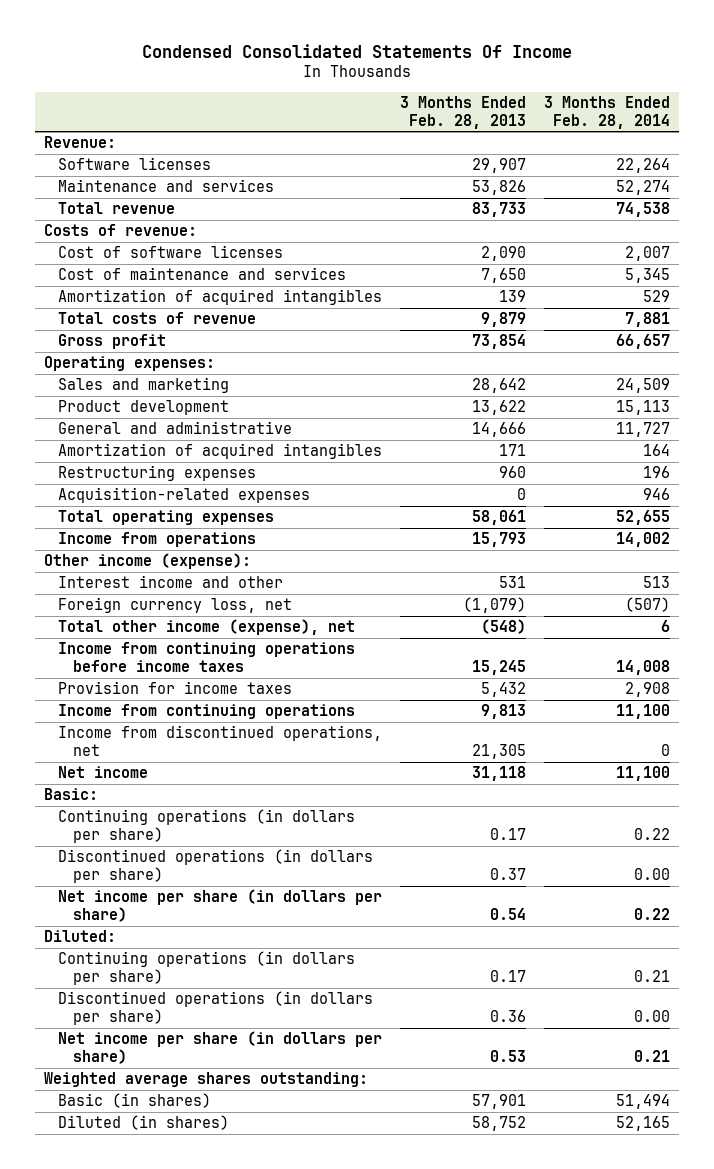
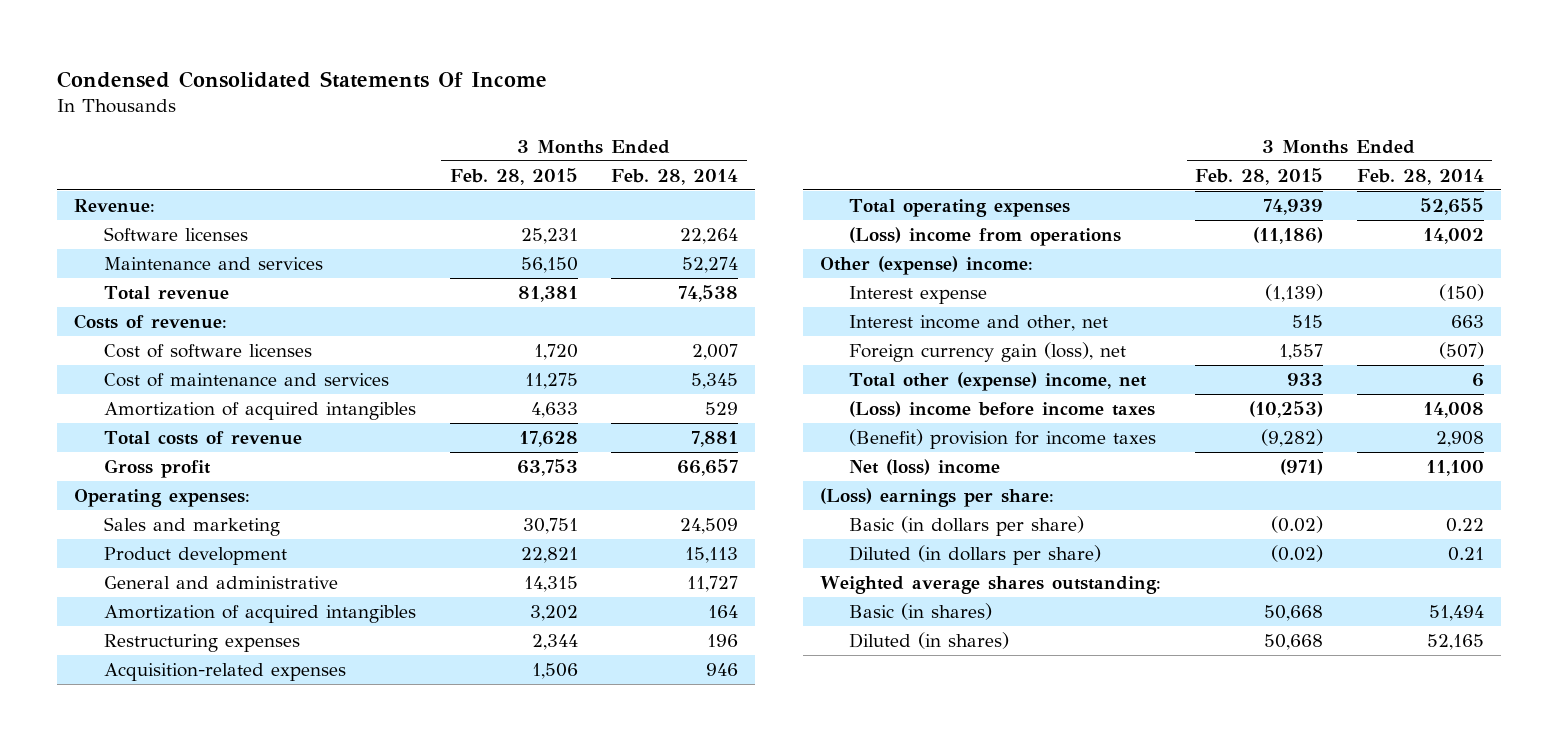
- | 3 Months Ended Feb. 28, 2013 | 3 Months Ended Feb. 28, 2014
+ | 3 Months Ended Feb. 28, 2015 | 3 Months Ended Feb. 28, 2014
- Income from operations | 15,793 | 14,002
- Other income (expense):
- Interest income and other | 531 | 513
- Foreign currency loss, net | (1,079) | (507)
- Total other income (expense), net | (548) | 6
- Income from continuing operations before income taxes | 15,245 | 14,008
- Provision for income taxes | 5,432 | 2,908
- Income from continuing operations | 9,813 | 11,100
- Income from discontinued operations, net | 21,305 | 0
- Net income | 31,118 | 11,100
- Basic:
- Continuing operations (in dollars per share) | 0.17 | 0.22
- Discontinued operations (in dollars per share) | 0.37 | 0.00
- Net income per share (in dollars per share) | 0.54 | 0.22
- Diluted:
- Continuing operations (in dollars per share) | 0.17 | 0.21
- Discontinued operations (in dollars per share) | 0.36 | 0.00
- Net income per share (in dollars per share) | 0.53 | 0.21
+ (Loss) income from operations | (11,186) | 14,002
+ Other (expense) income:
+ Interest expense | (1,139) | (150)
+ Interest income and other, net | 515 | 663
+ Foreign currency gain (loss), net | 1,557 | (507)
+ Total other (expense) income, net | 933 | 6
+ (Loss) income before income taxes | (10,253) | 14,008
+ (Benefit) provision for income taxes | (9,282) | 2,908
+ Net (loss) income | (971) | 11,100
+ (Loss) earnings per share:
+ Basic (in dollars per share) | (0.02) | 0.22
+ Diluted (in dollars per share) | (0.02) | 0.21

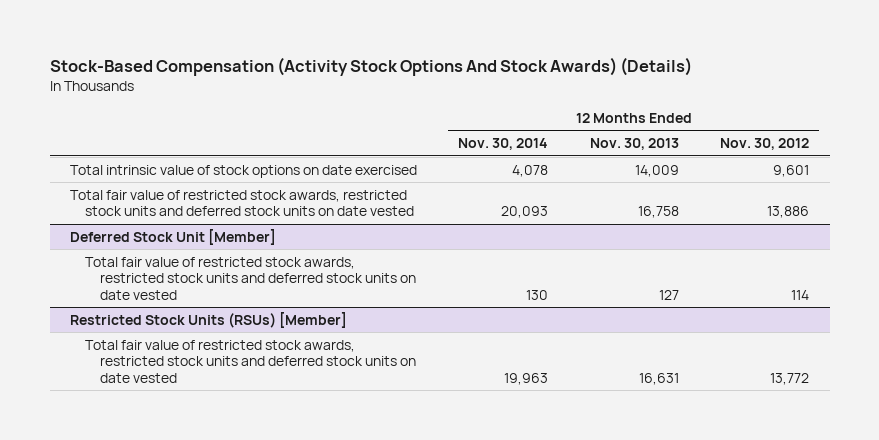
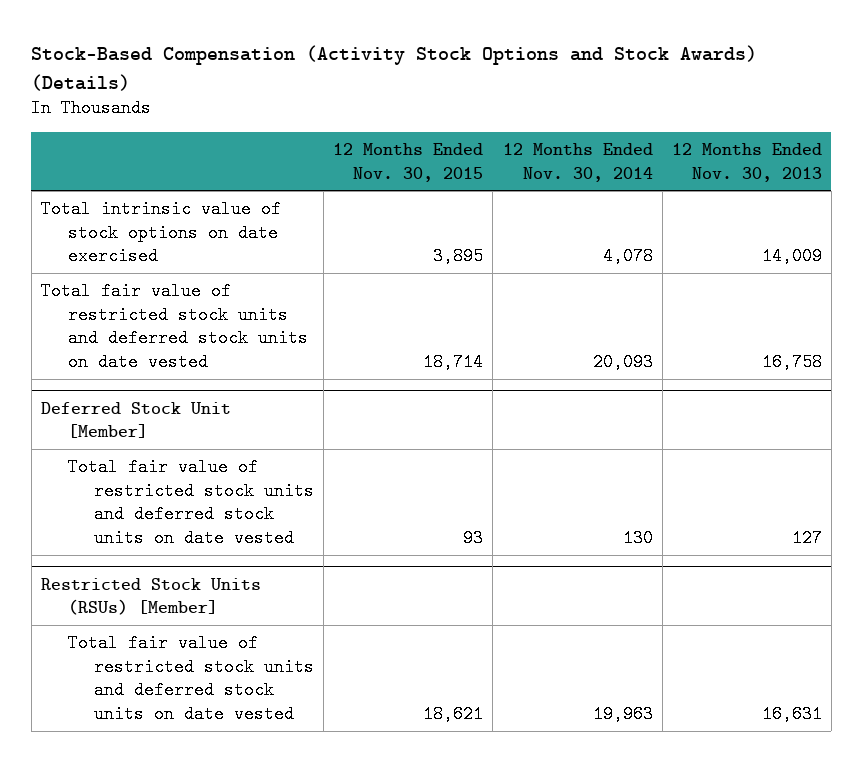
- Stock-Based Compensation (Activity Stock Options And Stock Awards) (Details)
+ Stock-Based Compensation (Activity Stock Options and Stock Awards) (Details)
- | 12 Months Ended Nov. 30, 2014 | 12 Months Ended Nov. 30, 2013 | 12 Months Ended Nov. 30, 2012
+ | 12 Months Ended Nov. 30, 2015 | 12 Months Ended Nov. 30, 2014 | 12 Months Ended Nov. 30, 2013
- Total fair value of restricted stock awards, restricted stock units and deferred stock units on date vested | 20,093 | 16,758 | 13,886
+ Total fair value of restricted stock units and deferred stock units on date vested | 18,714 | 20,093 | 16,758
@ Deferred Stock Unit [Member]
- Total fair value of restricted stock awards, restricted stock units and deferred stock units on date vested | 130 | 127 | 114
+ Total fair value of restricted stock units and deferred stock units on date vested | 93 | 130 | 127
@ Restricted Stock Units (RSUs) [Member]
- Total fair value of restricted stock awards, restricted stock units and deferred stock units on date vested | 19,963 | 16,631 | 13,772
+ Total fair value of restricted stock units and deferred stock units on date vested | 18,621 | 19,963 | 16,631

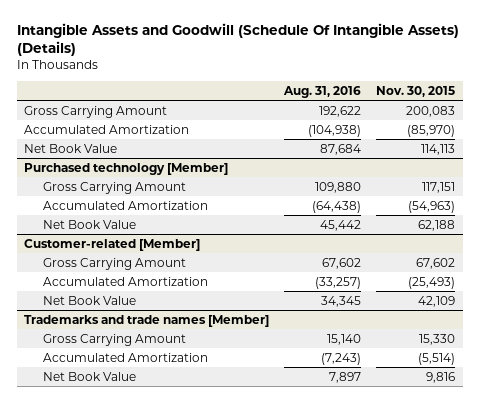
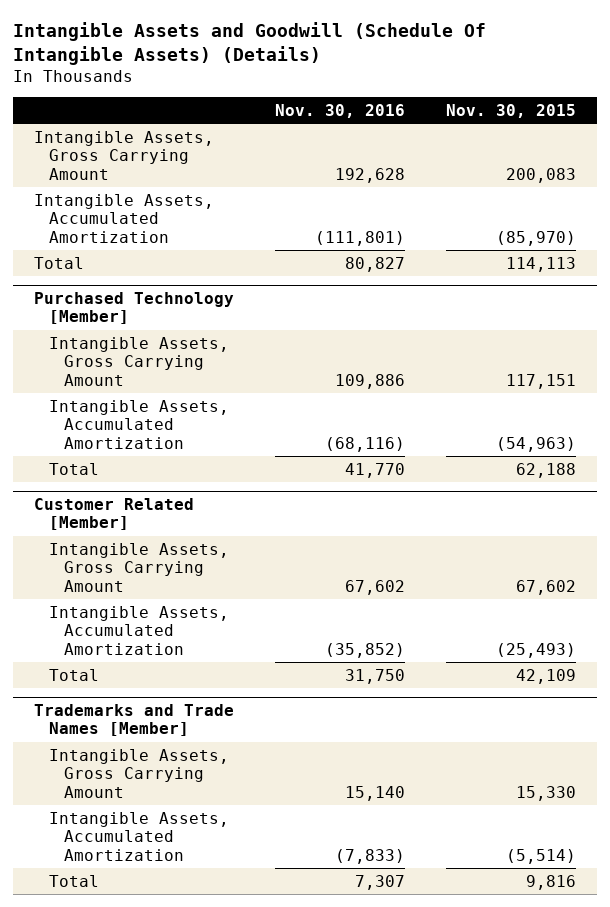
- | Aug. 31, 2016 | Nov. 30, 2015
+ | Nov. 30, 2016 | Nov. 30, 2015
- Gross Carrying Amount | 192,622 | 200,083
- Accumulated Amortization | (104,938) | (85,970)
- Net Book Value | 87,684 | 114,113
- Purchased technology [Member]
- Gross Carrying Amount | 109,880 | 117,151
- Accumulated Amortization | (64,438) | (54,963)
- Net Book Value | 45,442 | 62,188
- Customer-related [Member]
- Gross Carrying Amount | 67,602 | 67,602
- Accumulated Amortization | (33,257) | (25,493)
- Net Book Value | 34,345 | 42,109
- Trademarks and trade names [Member]
- Gross Carrying Amount | 15,140 | 15,330
- Accumulated Amortization | (7,243) | (5,514)
- Net Book Value | 7,897 | 9,816
+ Intangible Assets, Gross Carrying Amount | 192,628 | 200,083
+ Intangible Assets, Accumulated Amortization | (111,801) | (85,970)
+ Total | 80,827 | 114,113
+ Purchased Technology [Member]
+ Intangible Assets, Gross Carrying Amount | 109,886 | 117,151
+ Intangible Assets, Accumulated Amortization | (68,116) | (54,963)
+ Total | 41,770 | 62,188
+ Customer Related [Member]
+ Intangible Assets, Gross Carrying Amount | 67,602 | 67,602
+ Intangible Assets, Accumulated Amortization | (35,852) | (25,493)
+ Total | 31,750 | 42,109
+ Trademarks and Trade Names [Member]
+ Intangible Assets, Gross Carrying Amount | 15,140 | 15,330
+ Intangible Assets, Accumulated Amortization | (7,833) | (5,514)
+ Total | 7,307 | 9,816

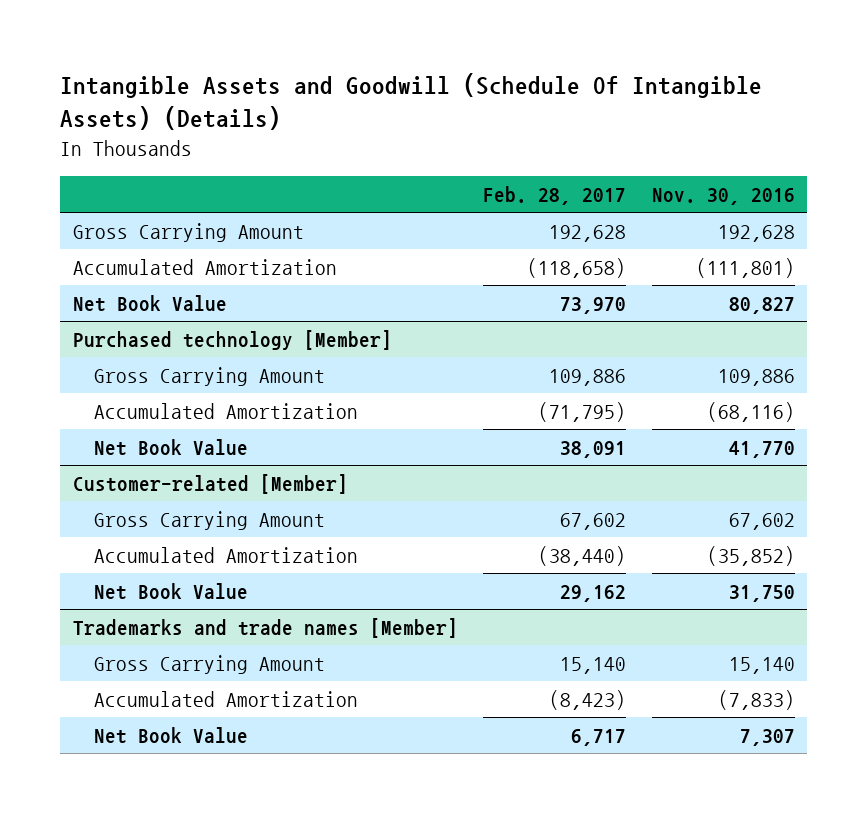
- | Nov. 30, 2016 | Nov. 30, 2015
+ | Feb. 28, 2017 | Nov. 30, 2016
- Intangible Assets, Gross Carrying Amount | 192,628 | 200,083
- Intangible Assets, Accumulated Amortization | (111,801) | (85,970)
- Total | 80,827 | 114,113
- Purchased Technology [Member]
- Intangible Assets, Gross Carrying Amount | 109,886 | 117,151
- Intangible Assets, Accumulated Amortization | (68,116) | (54,963)
- Total | 41,770 | 62,188
- Customer Related [Member]
- Intangible Assets, Gross Carrying Amount | 67,602 | 67,602
- Intangible Assets, Accumulated Amortization | (35,852) | (25,493)
- Total | 31,750 | 42,109
- Trademarks and Trade Names [Member]
- Intangible Assets, Gross Carrying Amount | 15,140 | 15,330
- Intangible Assets, Accumulated Amortization | (7,833) | (5,514)
- Total | 7,307 | 9,816
+ Gross Carrying Amount | 192,628 | 192,628
+ Accumulated Amortization | (118,658) | (111,801)
+ Net Book Value | 73,970 | 80,827
+ Purchased technology [Member]
+ Gross Carrying Amount | 109,886 | 109,886
+ Accumulated Amortization | (71,795) | (68,116)
+ Net Book Value | 38,091 | 41,770
+ Customer-related [Member]
+ Gross Carrying Amount | 67,602 | 67,602
+ Accumulated Amortization | (38,440) | (35,852)
+ Net Book Value | 29,162 | 31,750
+ Trademarks and trade names [Member]
+ Gross Carrying Amount | 15,140 | 15,140
+ Accumulated Amortization | (8,423) | (7,833)
+ Net Book Value | 6,717 | 7,307

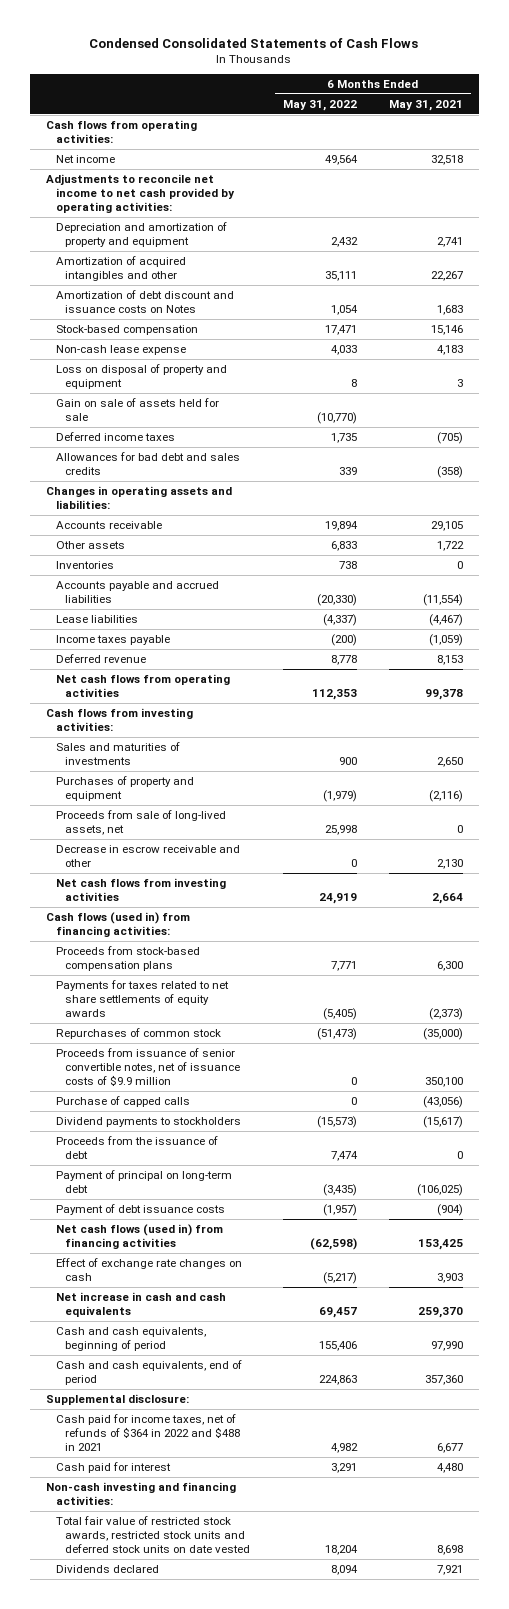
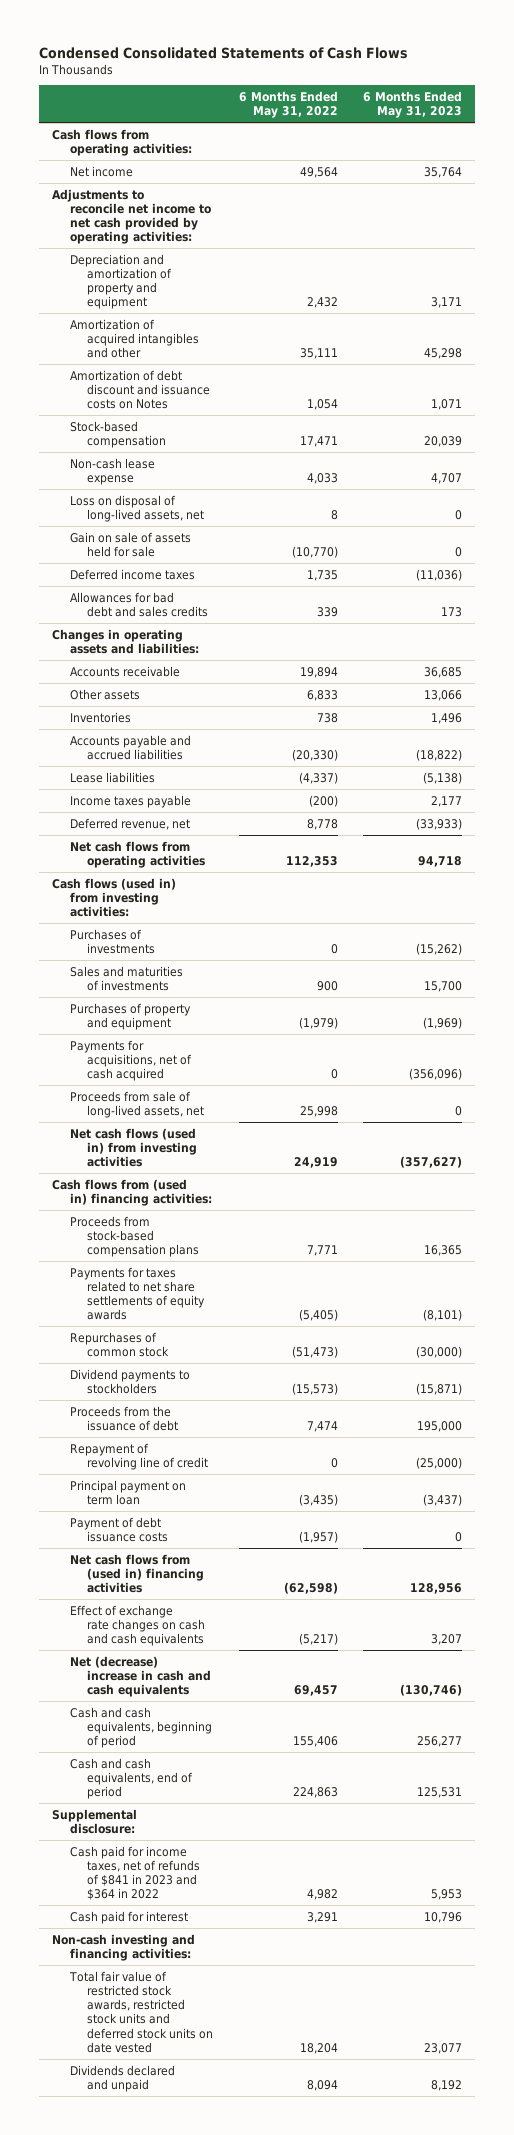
- | 6 Months Ended May 31, 2022 | 6 Months Ended May 31, 2021
+ | 6 Months Ended May 31, 2022 | 6 Months Ended May 31, 2023
- Loss on disposal of property and equipment | 8 | 3
+ Loss on disposal of long-lived assets, net | 8 | 0
- Deferred revenue | 8,778 | 8,153
+ Deferred revenue, net | 8,778 | (33,933)
- Cash flows from investing activities:
+ Cash flows (used in) from investing activities:
+ Purchases of investments | 0 | (15,262)
+ Payments for acquisitions, net of cash acquired | 0 | (356,096)
- Decrease in escrow receivable and other | 0 | 2,130
- Net cash flows from investing activities | 24,919 | 2,664
- Cash flows (used in) from financing activities:
+ Net cash flows (used in) from investing activities | 24,919 | (357,627)
+ Cash flows from (used in) financing activities:
- Proceeds from issuance of senior convertible notes, net of issuance costs of $9.9 million | 0 | 350,100
- Purchase of capped calls | 0 | (43,056)
- Payment of principal on long-term debt | (3,435) | (106,025)
+ Repayment of revolving line of credit | 0 | (25,000)
+ Principal payment on term loan | (3,435) | (3,437)
- Net cash flows (used in) from financing activities | (62,598) | 153,425
- Effect of exchange rate changes on cash | (5,217) | 3,903
- Net increase in cash and cash equivalents | 69,457 | 259,370
+ Net cash flows from (used in) financing activities | (62,598) | 128,956
+ Effect of exchange rate changes on cash and cash equivalents | (5,217) | 3,207
+ Net (decrease) increase in cash and cash equivalents | 69,457 | (130,746)
- Cash paid for income taxes, net of refunds of $364 in 2022 and $488 in 2021 | 4,982 | 6,677
+ Cash paid for income taxes, net of refunds of $841 in 2023 and $364 in 2022 | 4,982 | 5,953
- Dividends declared | 8,094 | 7,921
+ Dividends declared and unpaid | 8,094 | 8,192

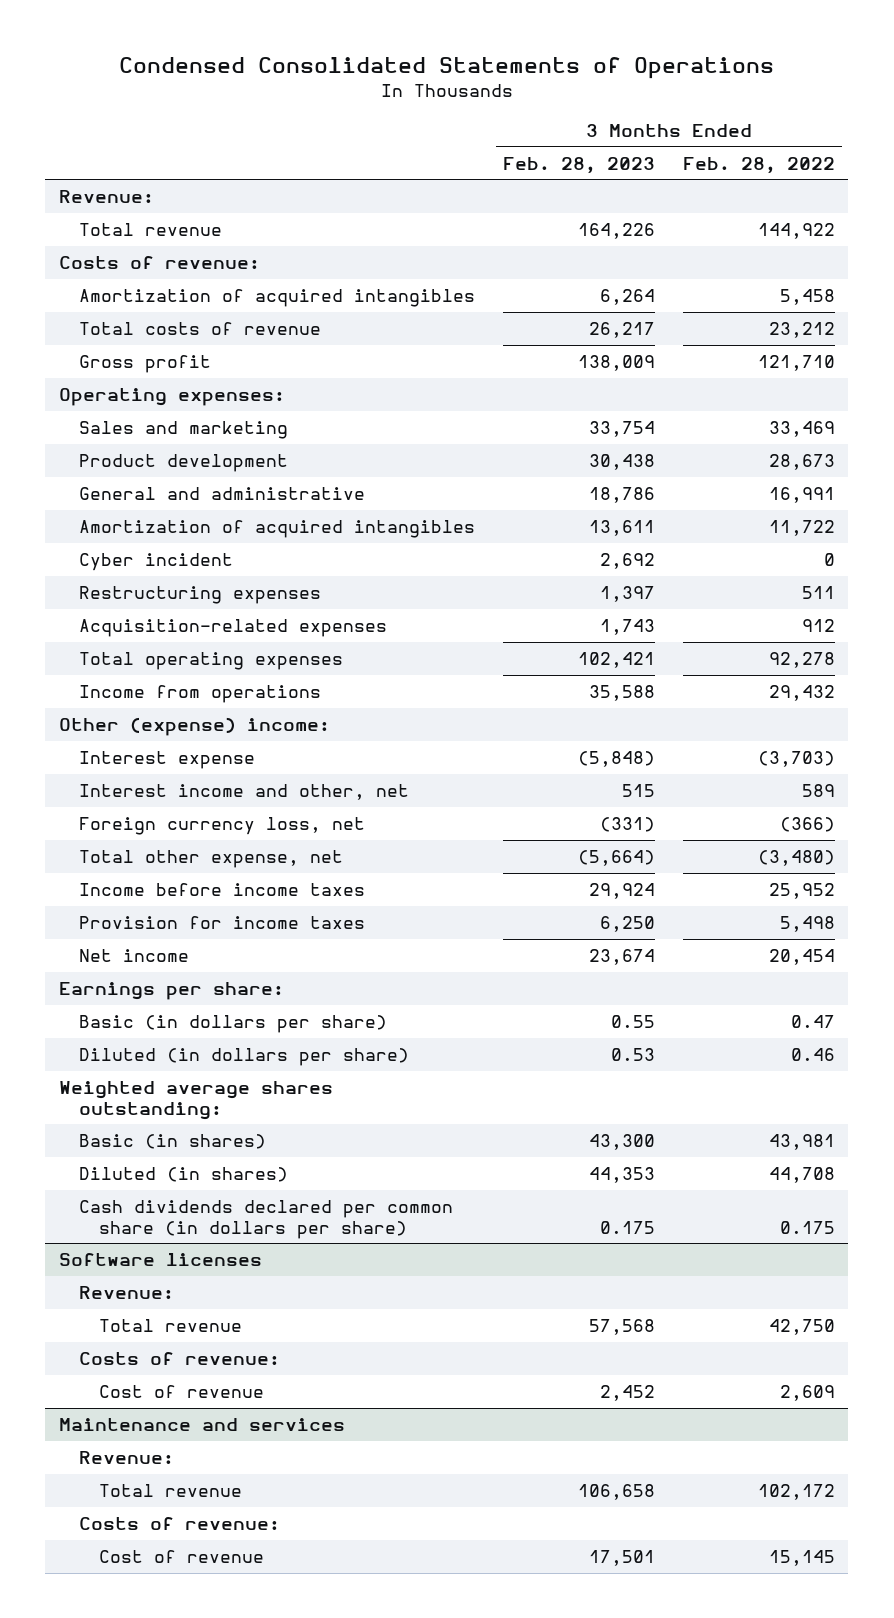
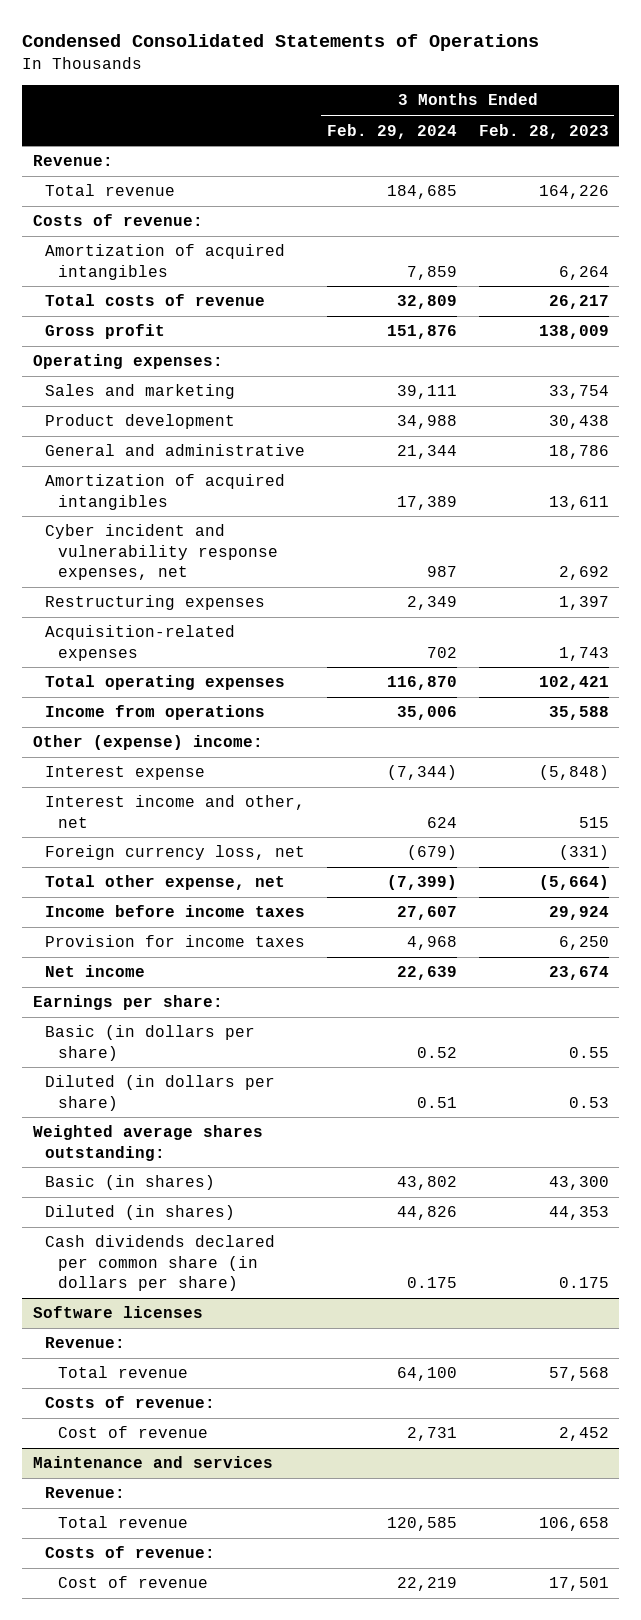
- | 3 Months Ended Feb. 28, 2023 | 3 Months Ended Feb. 28, 2022
+ | 3 Months Ended Feb. 29, 2024 | 3 Months Ended Feb. 28, 2023
- Cyber incident | 2,692 | 0
+ Cyber incident and vulnerability response expenses, net | 987 | 2,692

